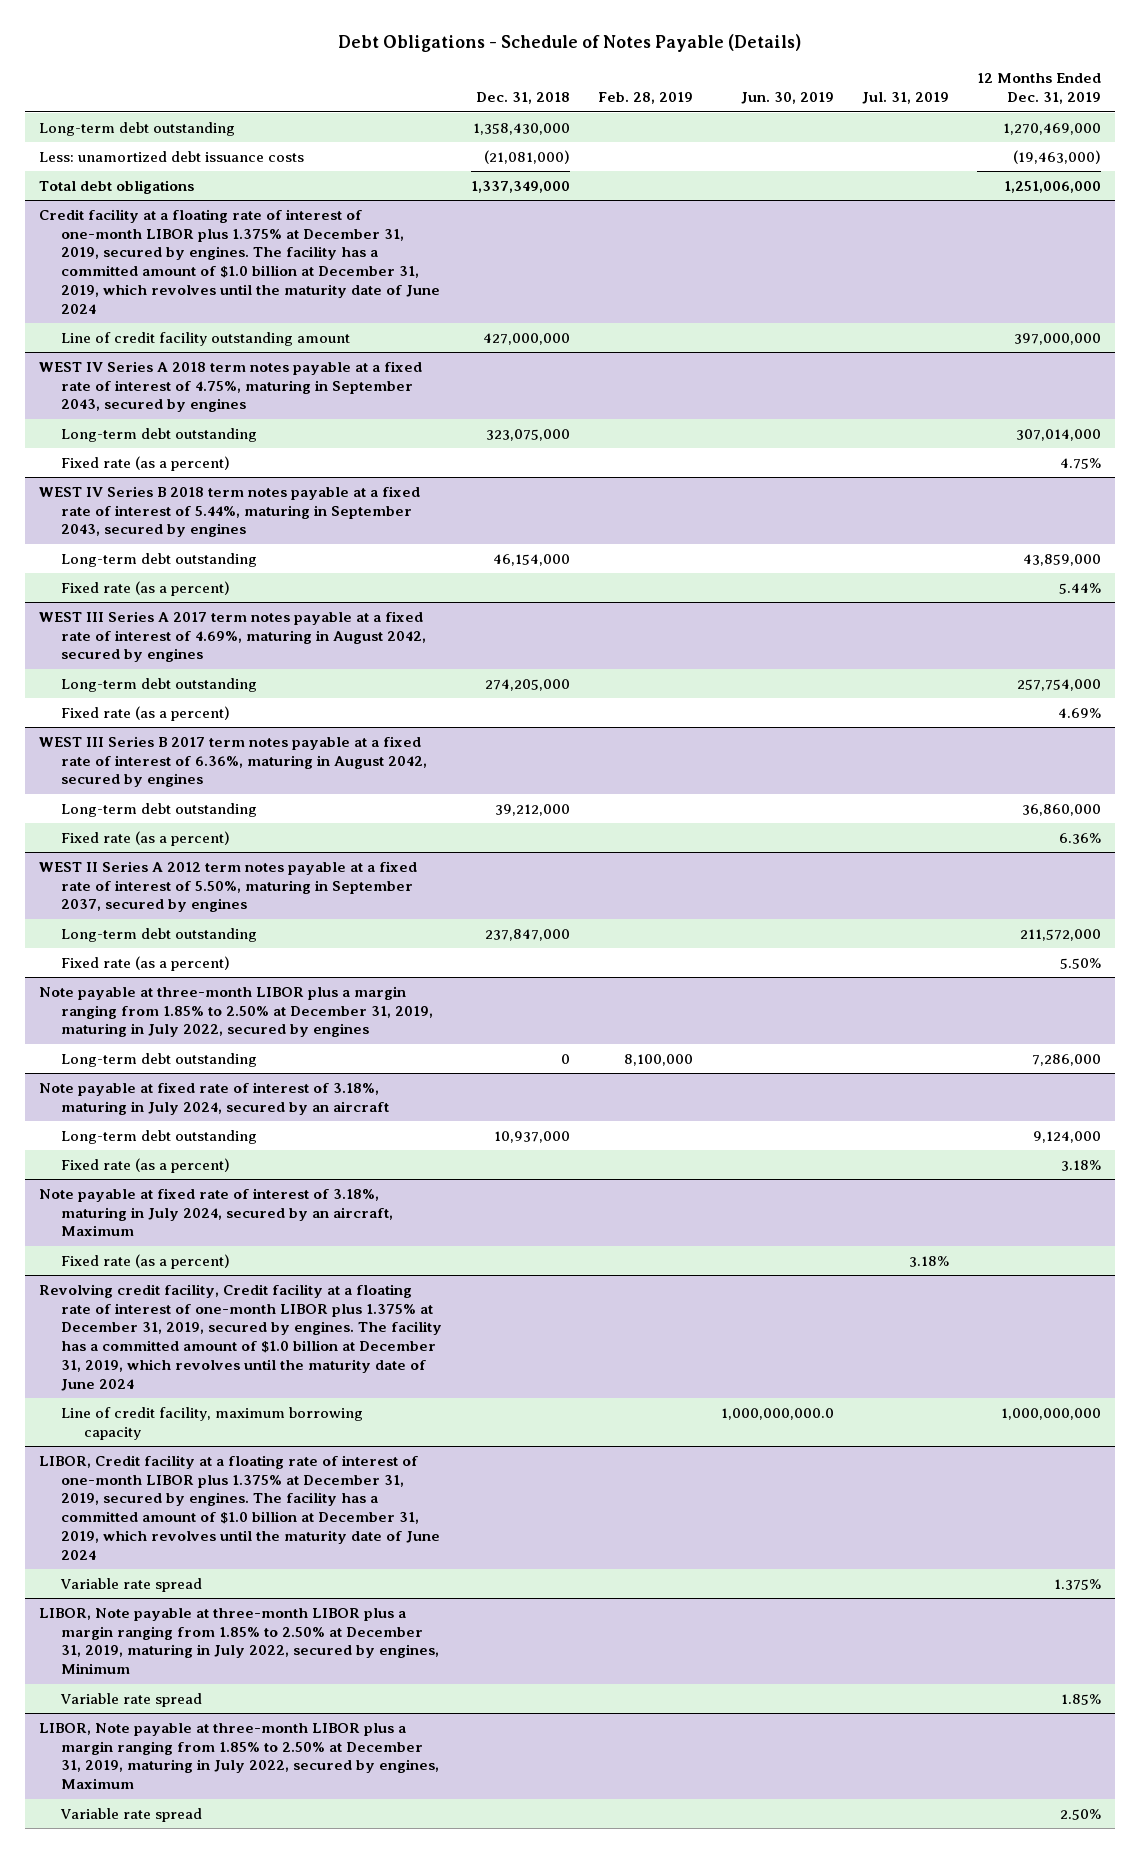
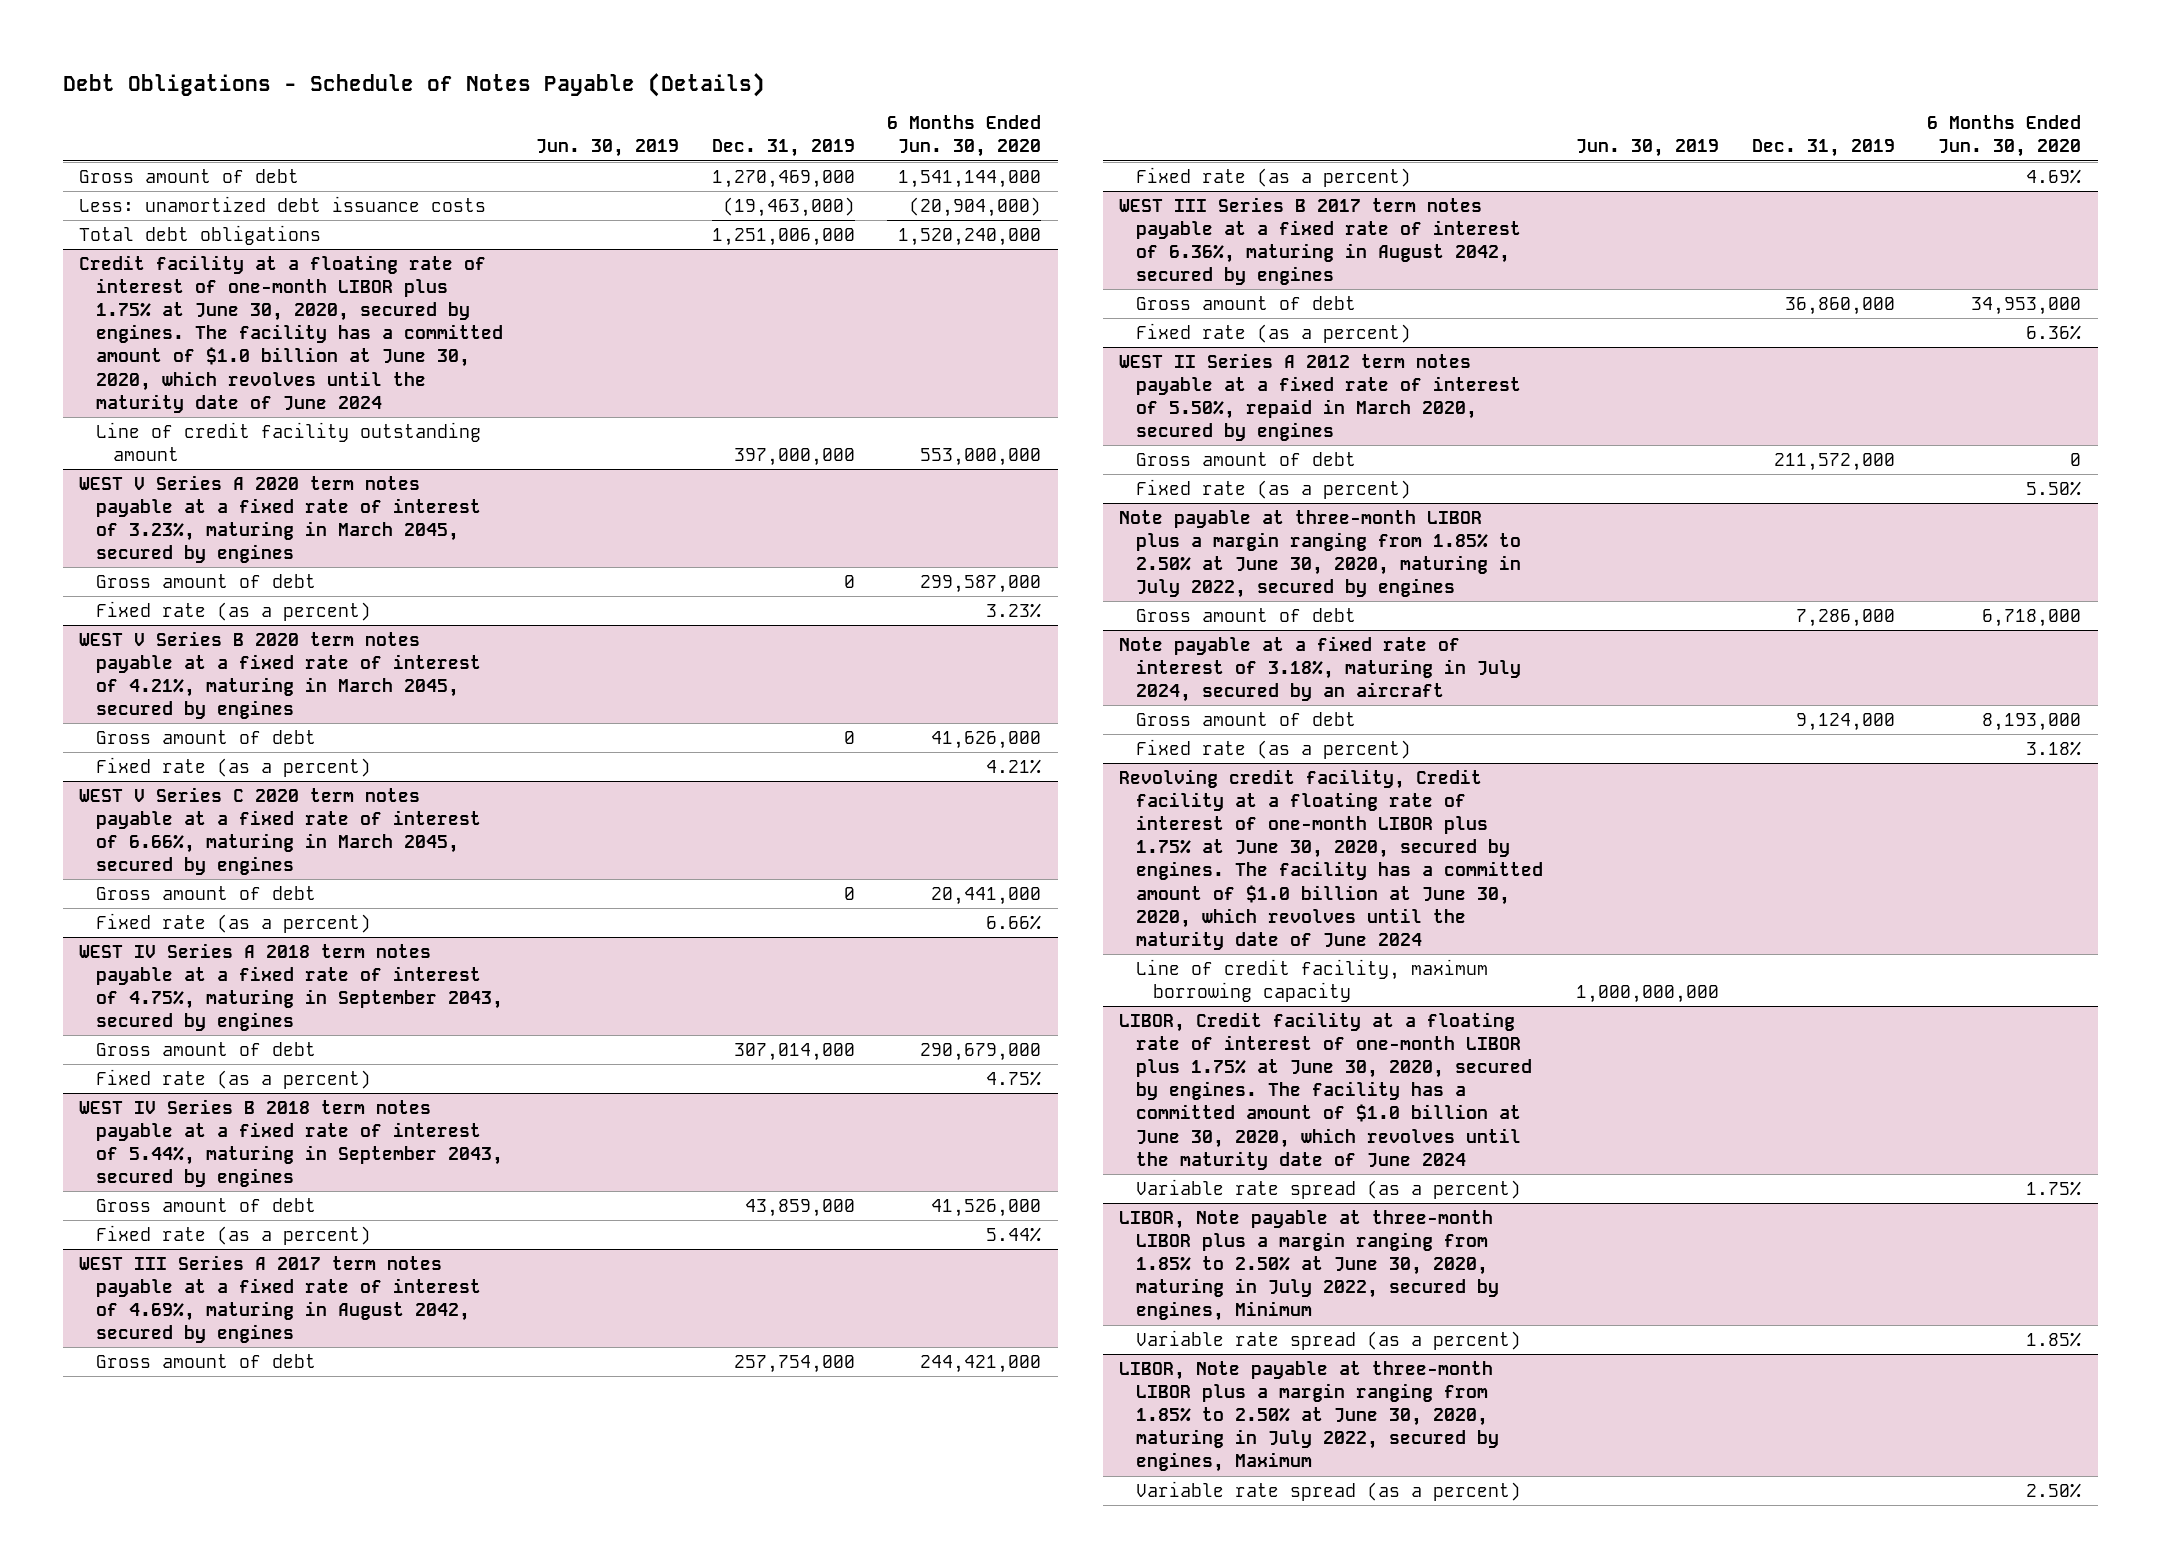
- | Dec. 31, 2018 | Feb. 28, 2019 | Jun. 30, 2019 | Jul. 31, 2019 | 12 Months Ended Dec. 31, 2019
+ | Jun. 30, 2019 | Dec. 31, 2019 | 6 Months Ended Jun. 30, 2020
- Long-term debt outstanding | 1,358,430,000 | | | | 1,270,469,000
+ Gross amount of debt | | 1,270,469,000 | 1,541,144,000
- Credit facility at a floating rate of interest of one-month LIBOR plus 1.375% at December 31, 2019, secured by engines. The facility has a committed amount of $1.0 billion at December 31, 2019, which revolves until the maturity date of June 2024
+ Credit facility at a floating rate of interest of one-month LIBOR plus 1.75% at June 30, 2020, secured by engines. The facility has a committed amount of $1.0 billion at June 30, 2020, which revolves until the maturity date of June 2024
+ WEST V Series A 2020 term notes payable at a fixed rate of interest of 3.23%, maturing in March 2045, secured by engines
+ Gross amount of debt | | 0 | 299,587,000
+ Fixed rate (as a percent) | | | 3.23%
+ WEST V Series B 2020 term notes payable at a fixed rate of interest of 4.21%, maturing in March 2045, secured by engines
+ Gross amount of debt | | 0 | 41,626,000
+ Fixed rate (as a percent) | | | 4.21%
+ WEST V Series C 2020 term notes payable at a fixed rate of interest of 6.66%, maturing in March 2045, secured by engines
+ Gross amount of debt | | 0 | 20,441,000
+ Fixed rate (as a percent) | | | 6.66%
@ WEST IV Series A 2018 term notes payable at a fixed rate of interest of 4.75%, maturing in September 2043, secured by engines
- Long-term debt outstanding | 323,075,000 | | | | 307,014,000
+ Gross amount of debt | | 307,014,000 | 290,679,000
@ WEST IV Series B 2018 term notes payable at a fixed rate of interest of 5.44%, maturing in September 2043, secured by engines
- Long-term debt outstanding | 46,154,000 | | | | 43,859,000
+ Gross amount of debt | | 43,859,000 | 41,526,000
@ WEST III Series A 2017 term notes payable at a fixed rate of interest of 4.69%, maturing in August 2042, secured by engines
- Long-term debt outstanding | 274,205,000 | | | | 257,754,000
+ Gross amount of debt | | 257,754,000 | 244,421,000
@ WEST III Series B 2017 term notes payable at a fixed rate of interest of 6.36%, maturing in August 2042, secured by engines
- Long-term debt outstanding | 39,212,000 | | | | 36,860,000
+ Gross amount of debt | | 36,860,000 | 34,953,000
- WEST II Series A 2012 term notes payable at a fixed rate of interest of 5.50%, maturing in September 2037, secured by engines
- Long-term debt outstanding | 237,847,000 | | | | 211,572,000
+ WEST II Series A 2012 term notes payable at a fixed rate of interest of 5.50%, repaid in March 2020, secured by engines
+ Gross amount of debt | | 211,572,000 | 0
- Note payable at three-month LIBOR plus a margin ranging from 1.85% to 2.50% at December 31, 2019, maturing in July 2022, secured by engines
- Long-term debt outstanding | 0 | 8,100,000 | | | 7,286,000
- Note payable at fixed rate of interest of 3.18%, maturing in July 2024, secured by an aircraft
- Long-term debt outstanding | 10,937,000 | | | | 9,124,000
+ Note payable at three-month LIBOR plus a margin ranging from 1.85% to 2.50% at June 30, 2020, maturing in July 2022, secured by engines
+ Gross amount of debt | | 7,286,000 | 6,718,000
+ Note payable at a fixed rate of interest of 3.18%, maturing in July 2024, secured by an aircraft
+ Gross amount of debt | | 9,124,000 | 8,193,000
- Note payable at fixed rate of interest of 3.18%, maturing in July 2024, secured by an aircraft, Maximum
- Fixed rate (as a percent) | | | | 3.18% |
- Revolving credit facility, Credit facility at a floating rate of interest of one-month LIBOR plus 1.375% at December 31, 2019, secured by engines. The facility has a committed amount of $1.0 billion at December 31, 2019, which revolves until the maturity date of June 2024
- Line of credit facility, maximum borrowing capacity | | | 1,000,000,000.0 | | 1,000,000,000
- LIBOR, Credit facility at a floating rate of interest of one-month LIBOR plus 1.375% at December 31, 2019, secured by engines. The facility has a committed amount of $1.0 billion at December 31, 2019, which revolves until the maturity date of June 2024
- Variable rate spread | | | | | 1.375%
- LIBOR, Note payable at three-month LIBOR plus a margin ranging from 1.85% to 2.50% at December 31, 2019, maturing in July 2022, secured by engines, Minimum
- Variable rate spread | | | | | 1.85%
- LIBOR, Note payable at three-month LIBOR plus a margin ranging from 1.85% to 2.50% at December 31, 2019, maturing in July 2022, secured by engines, Maximum
- Variable rate spread | | | | | 2.50%
+ Revolving credit facility, Credit facility at a floating rate of interest of one-month LIBOR plus 1.75% at June 30, 2020, secured by engines. The facility has a committed amount of $1.0 billion at June 30, 2020, which revolves until the maturity date of June 2024
+ Line of credit facility, maximum borrowing capacity | 1,000,000,000 | |
+ LIBOR, Credit facility at a floating rate of interest of one-month LIBOR plus 1.75% at June 30, 2020, secured by engines. The facility has a committed amount of $1.0 billion at June 30, 2020, which revolves until the maturity date of June 2024
+ Variable rate spread (as a percent) | | | 1.75%
+ LIBOR, Note payable at three-month LIBOR plus a margin ranging from 1.85% to 2.50% at June 30, 2020, maturing in July 2022, secured by engines, Minimum
+ Variable rate spread (as a percent) | | | 1.85%
+ LIBOR, Note payable at three-month LIBOR plus a margin ranging from 1.85% to 2.50% at June 30, 2020, maturing in July 2022, secured by engines, Maximum
+ Variable rate spread (as a percent) | | | 2.50%

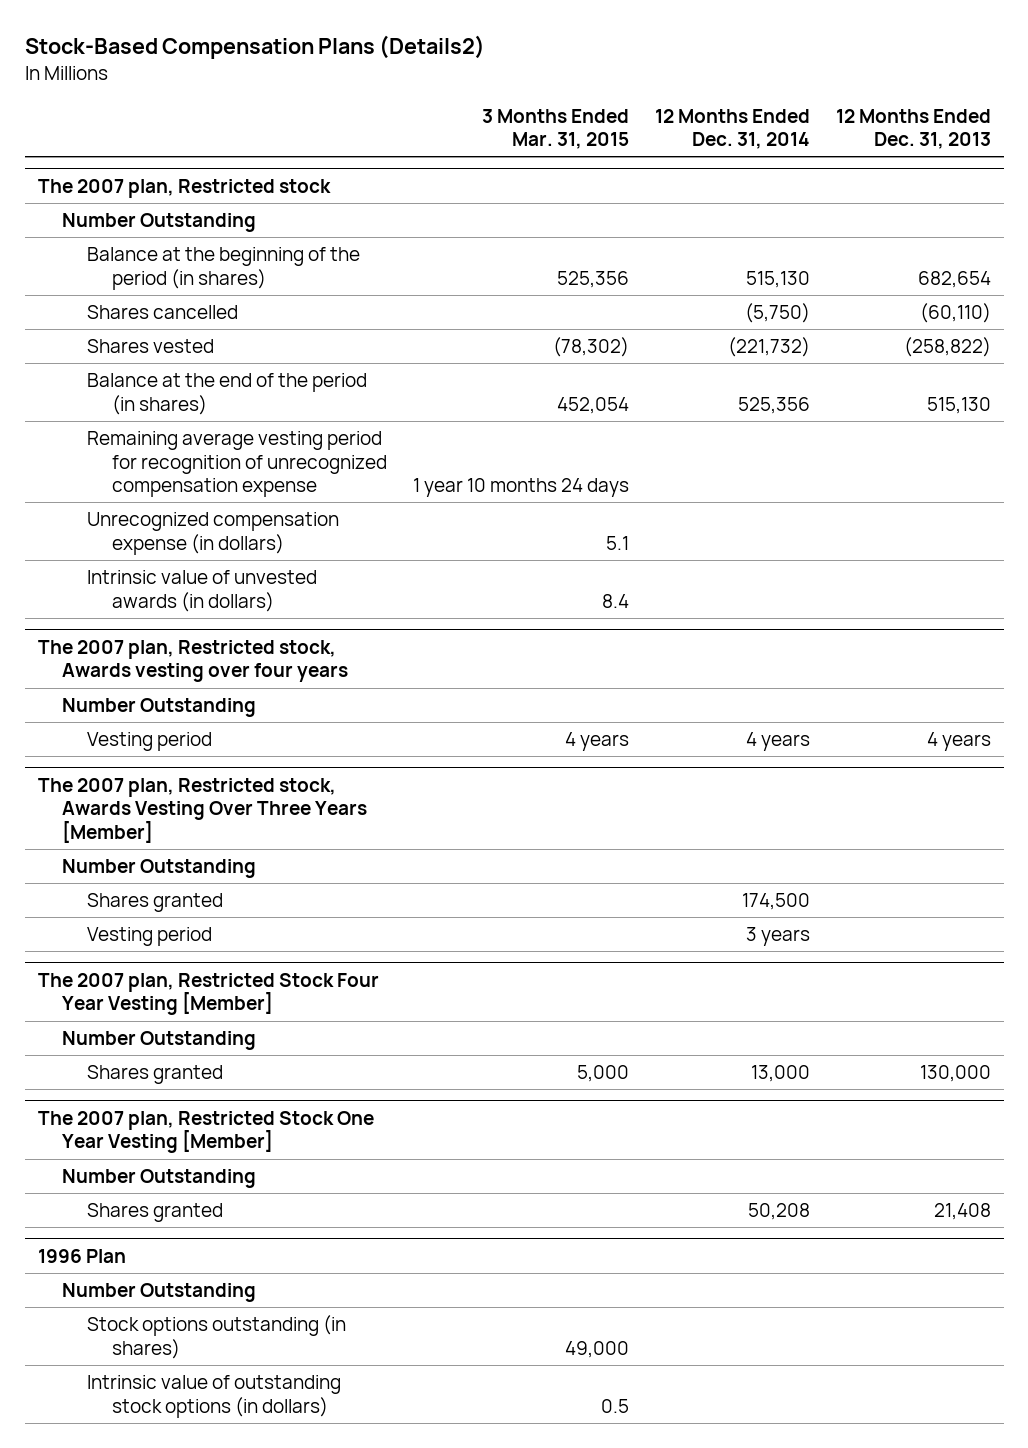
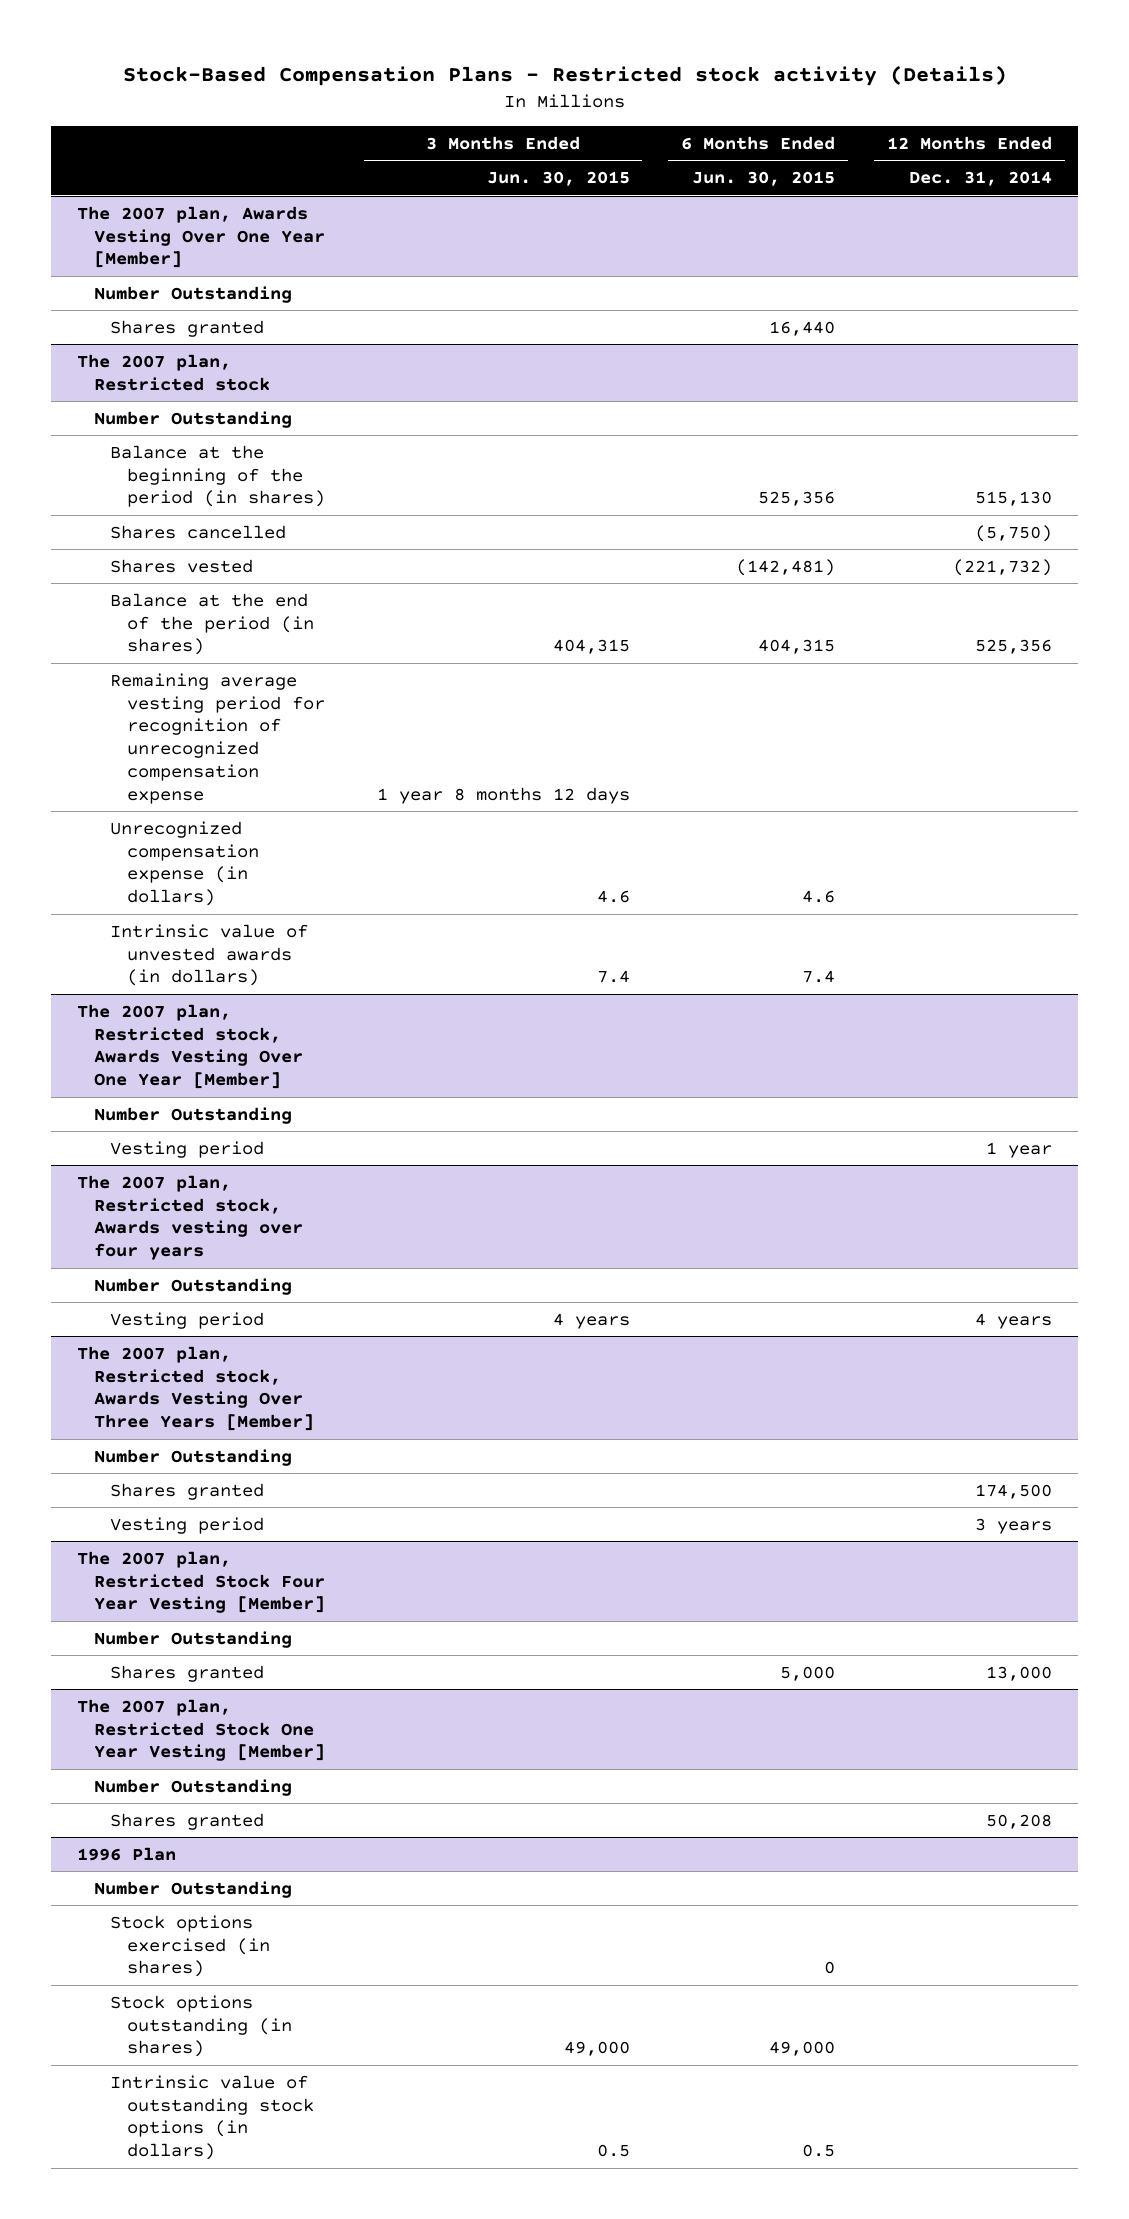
- Stock-Based Compensation Plans (Details2)
+ Stock-Based Compensation Plans - Restricted stock activity (Details)
- | 3 Months Ended Mar. 31, 2015 | 12 Months Ended Dec. 31, 2014 | 12 Months Ended Dec. 31, 2013
+ | 3 Months Ended Jun. 30, 2015 | 6 Months Ended Jun. 30, 2015 | 12 Months Ended Dec. 31, 2014
+ The 2007 plan, Awards Vesting Over One Year [Member]
+ Number Outstanding
+ Shares granted | | 16,440 |
+ The 2007 plan, Restricted stock, Awards Vesting Over One Year [Member]
+ Number Outstanding
+ Vesting period | | | 1 year
@ 1996 Plan
+ Stock options exercised (in shares) | | 0 |

